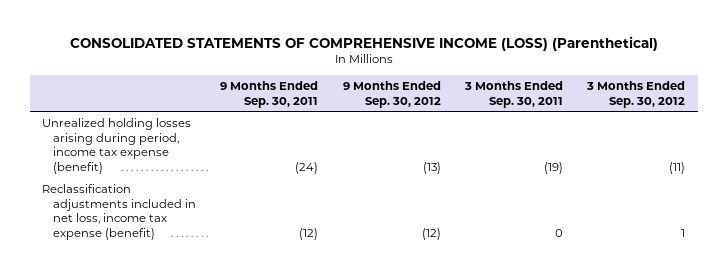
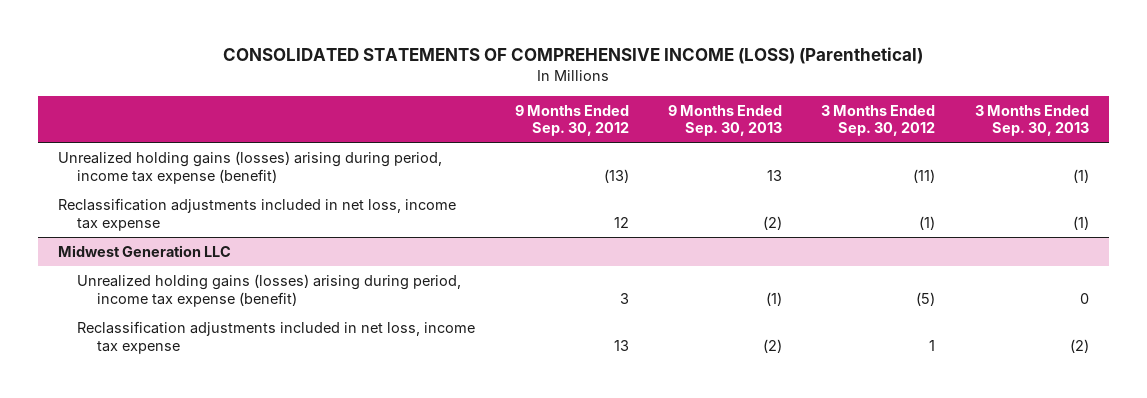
- | 9 Months Ended Sep. 30, 2011 | 9 Months Ended Sep. 30, 2012 | 3 Months Ended Sep. 30, 2011 | 3 Months Ended Sep. 30, 2012
+ | 9 Months Ended Sep. 30, 2012 | 9 Months Ended Sep. 30, 2013 | 3 Months Ended Sep. 30, 2012 | 3 Months Ended Sep. 30, 2013
- Unrealized holding losses arising during period, income tax expense (benefit) | (24) | (13) | (19) | (11)
- Reclassification adjustments included in net loss, income tax expense (benefit) | (12) | (12) | 0 | 1
+ Unrealized holding gains (losses) arising during period, income tax expense (benefit) | (13) | 13 | (11) | (1)
+ Reclassification adjustments included in net loss, income tax expense | 12 | (2) | (1) | (1)
+ Midwest Generation LLC
+ Unrealized holding gains (losses) arising during period, income tax expense (benefit) | 3 | (1) | (5) | 0
+ Reclassification adjustments included in net loss, income tax expense | 13 | (2) | 1 | (2)

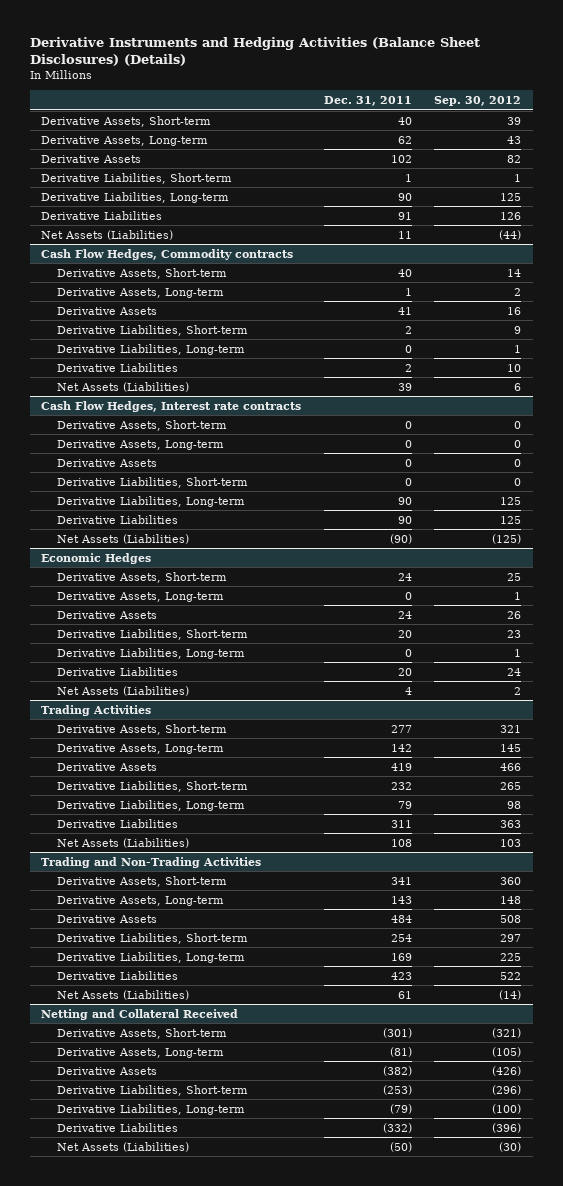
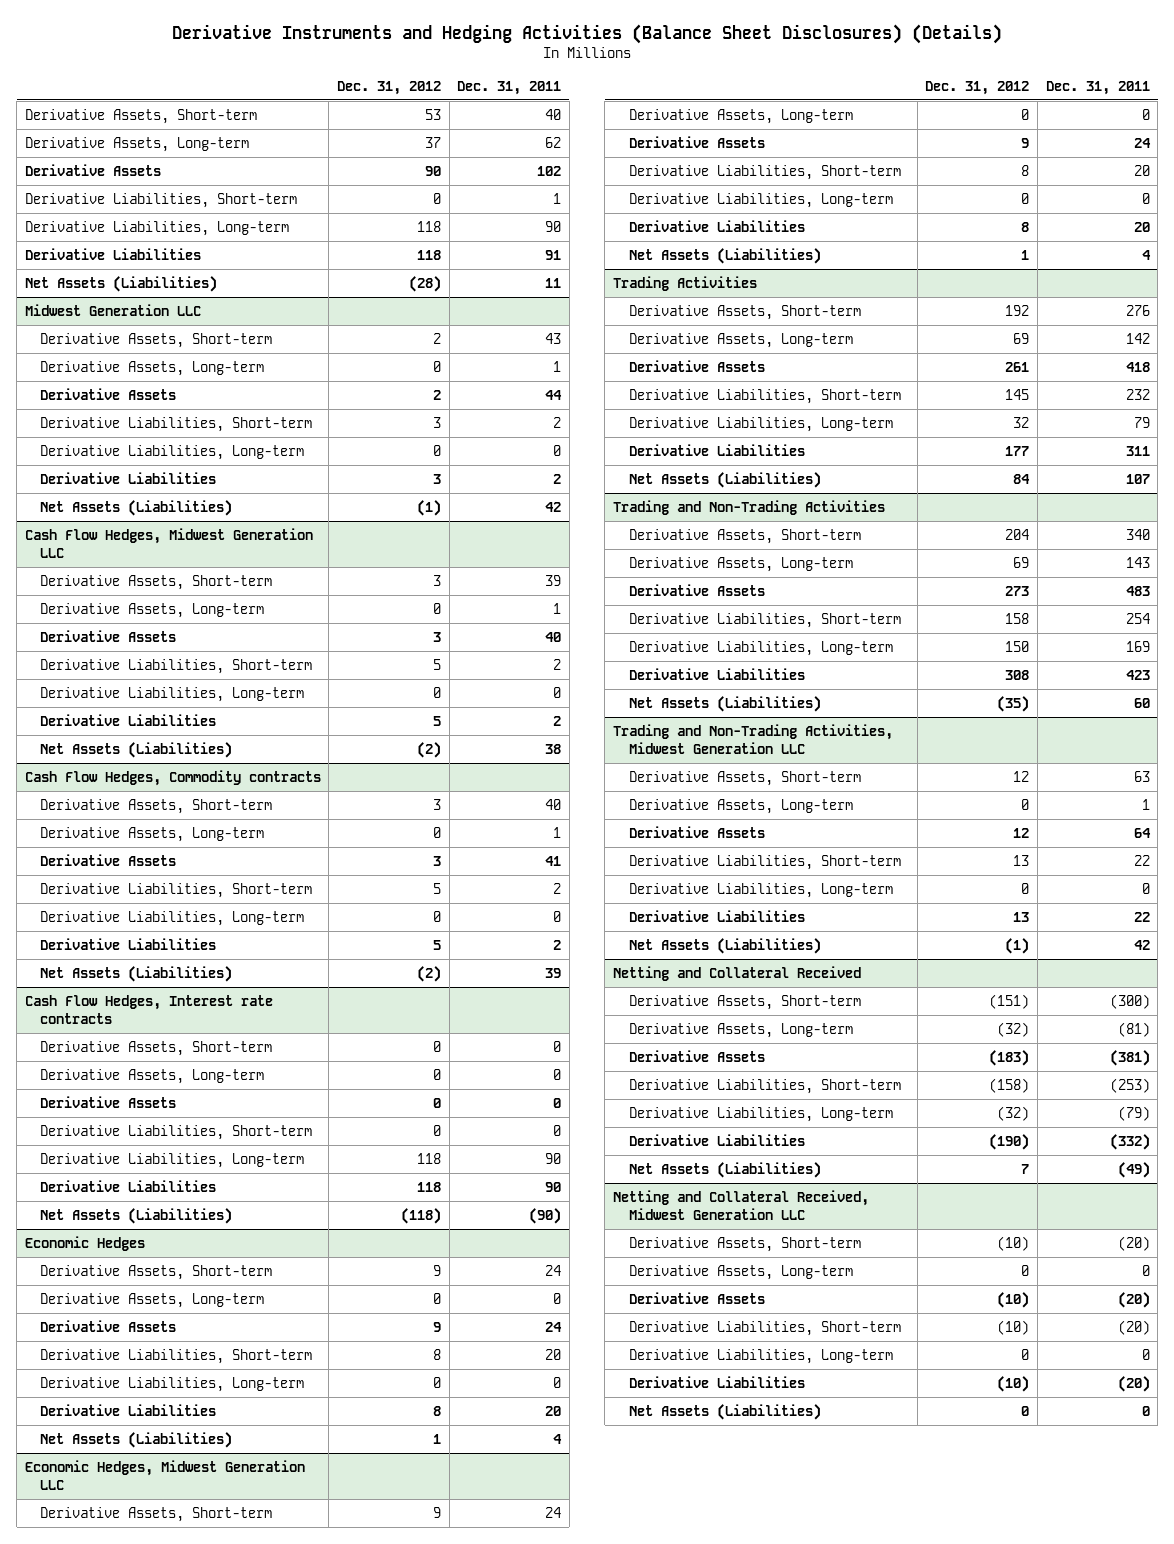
- | Dec. 31, 2011 | Sep. 30, 2012
+ | Dec. 31, 2012 | Dec. 31, 2011
+ Midwest Generation LLC
+ Derivative Assets, Short-term | 2 | 43
+ Derivative Assets, Long-term | 0 | 1
+ Derivative Assets | 2 | 44
+ Derivative Liabilities, Short-term | 3 | 2
+ Derivative Liabilities, Long-term | 0 | 0
+ Derivative Liabilities | 3 | 2
+ Net Assets (Liabilities) | (1) | 42
+ Cash Flow Hedges, Midwest Generation LLC
+ Derivative Assets, Short-term | 3 | 39
+ Derivative Assets, Long-term | 0 | 1
+ Derivative Assets | 3 | 40
+ Derivative Liabilities, Short-term | 5 | 2
+ Derivative Liabilities, Long-term | 0 | 0
+ Derivative Liabilities | 5 | 2
+ Net Assets (Liabilities) | (2) | 38
+ Economic Hedges, Midwest Generation LLC
+ Derivative Assets, Short-term | 9 | 24
+ Derivative Assets, Long-term | 0 | 0
+ Derivative Assets | 9 | 24
+ Derivative Liabilities, Short-term | 8 | 20
+ Derivative Liabilities, Long-term | 0 | 0
+ Derivative Liabilities | 8 | 20
+ Net Assets (Liabilities) | 1 | 4
@ Trading Activities
- Derivative Assets, Short-term | 277 | 321
+ Derivative Assets, Short-term | 192 | 276
- Derivative Assets | 419 | 466
+ Derivative Assets | 261 | 418
- Net Assets (Liabilities) | 108 | 103
+ Net Assets (Liabilities) | 84 | 107
@ Trading and Non-Trading Activities
- Derivative Assets, Short-term | 341 | 360
+ Derivative Assets, Short-term | 204 | 340
- Derivative Assets | 484 | 508
+ Derivative Assets | 273 | 483
- Net Assets (Liabilities) | 61 | (14)
+ Net Assets (Liabilities) | (35) | 60
+ Trading and Non-Trading Activities, Midwest Generation LLC
+ Derivative Assets, Short-term | 12 | 63
+ Derivative Assets, Long-term | 0 | 1
+ Derivative Assets | 12 | 64
+ Derivative Liabilities, Short-term | 13 | 22
+ Derivative Liabilities, Long-term | 0 | 0
+ Derivative Liabilities | 13 | 22
+ Net Assets (Liabilities) | (1) | 42
@ Netting and Collateral Received
- Derivative Assets, Short-term | (301) | (321)
+ Derivative Assets, Short-term | (151) | (300)
- Derivative Assets | (382) | (426)
+ Derivative Assets | (183) | (381)
- Net Assets (Liabilities) | (50) | (30)
+ Net Assets (Liabilities) | 7 | (49)
+ Netting and Collateral Received, Midwest Generation LLC
+ Derivative Assets, Short-term | (10) | (20)
+ Derivative Assets, Long-term | 0 | 0
+ Derivative Assets | (10) | (20)
+ Derivative Liabilities, Short-term | (10) | (20)
+ Derivative Liabilities, Long-term | 0 | 0
+ Derivative Liabilities | (10) | (20)
+ Net Assets (Liabilities) | 0 | 0

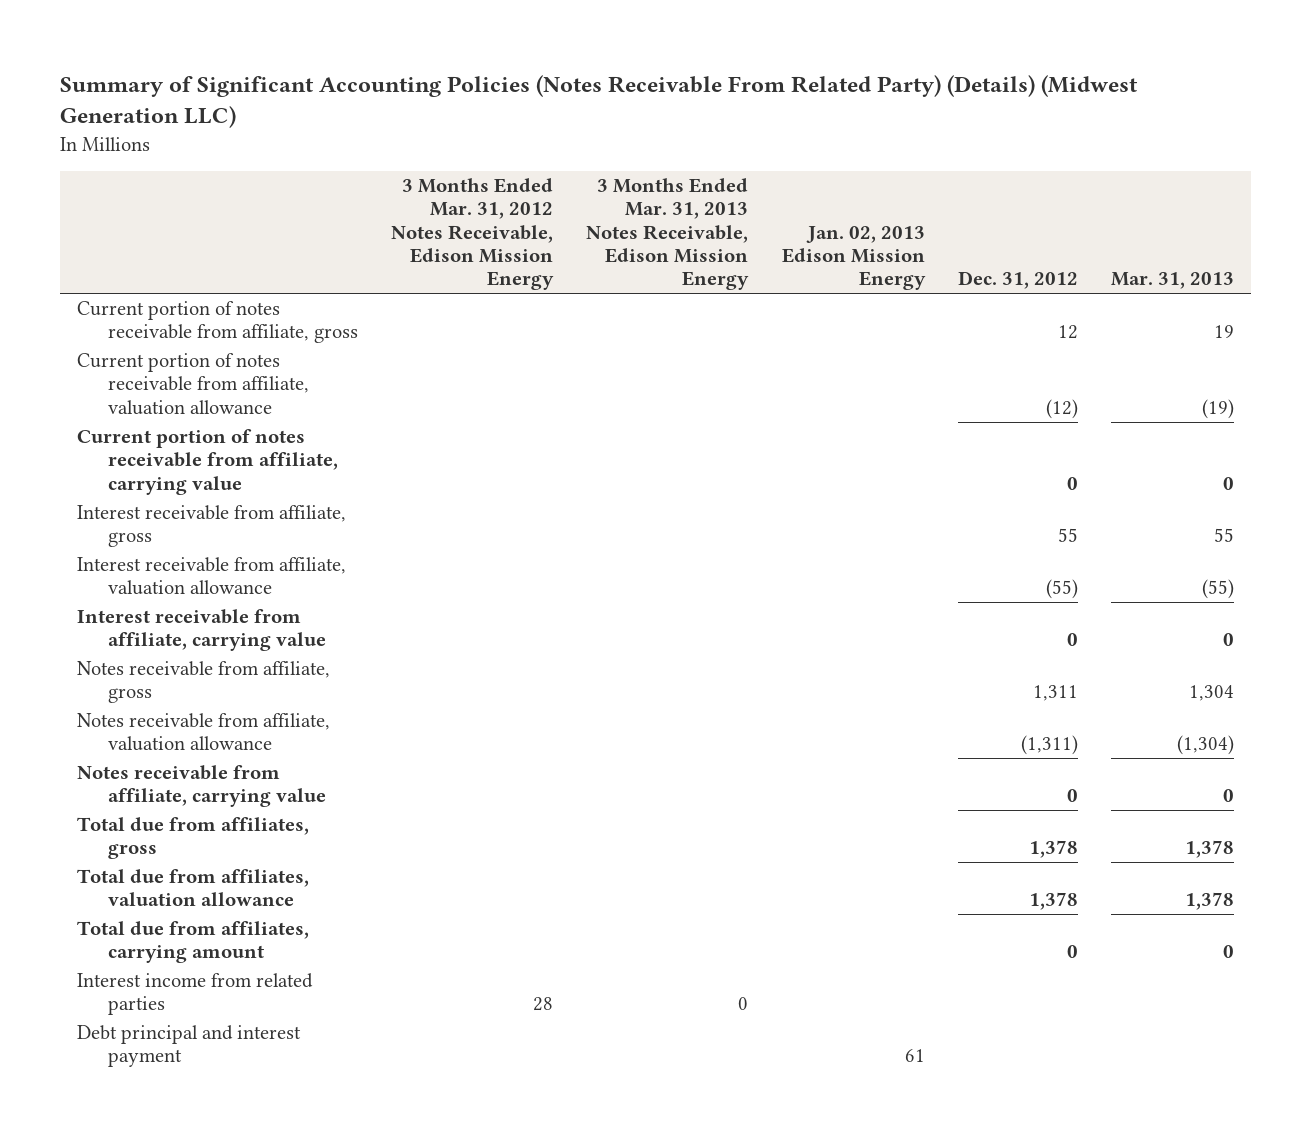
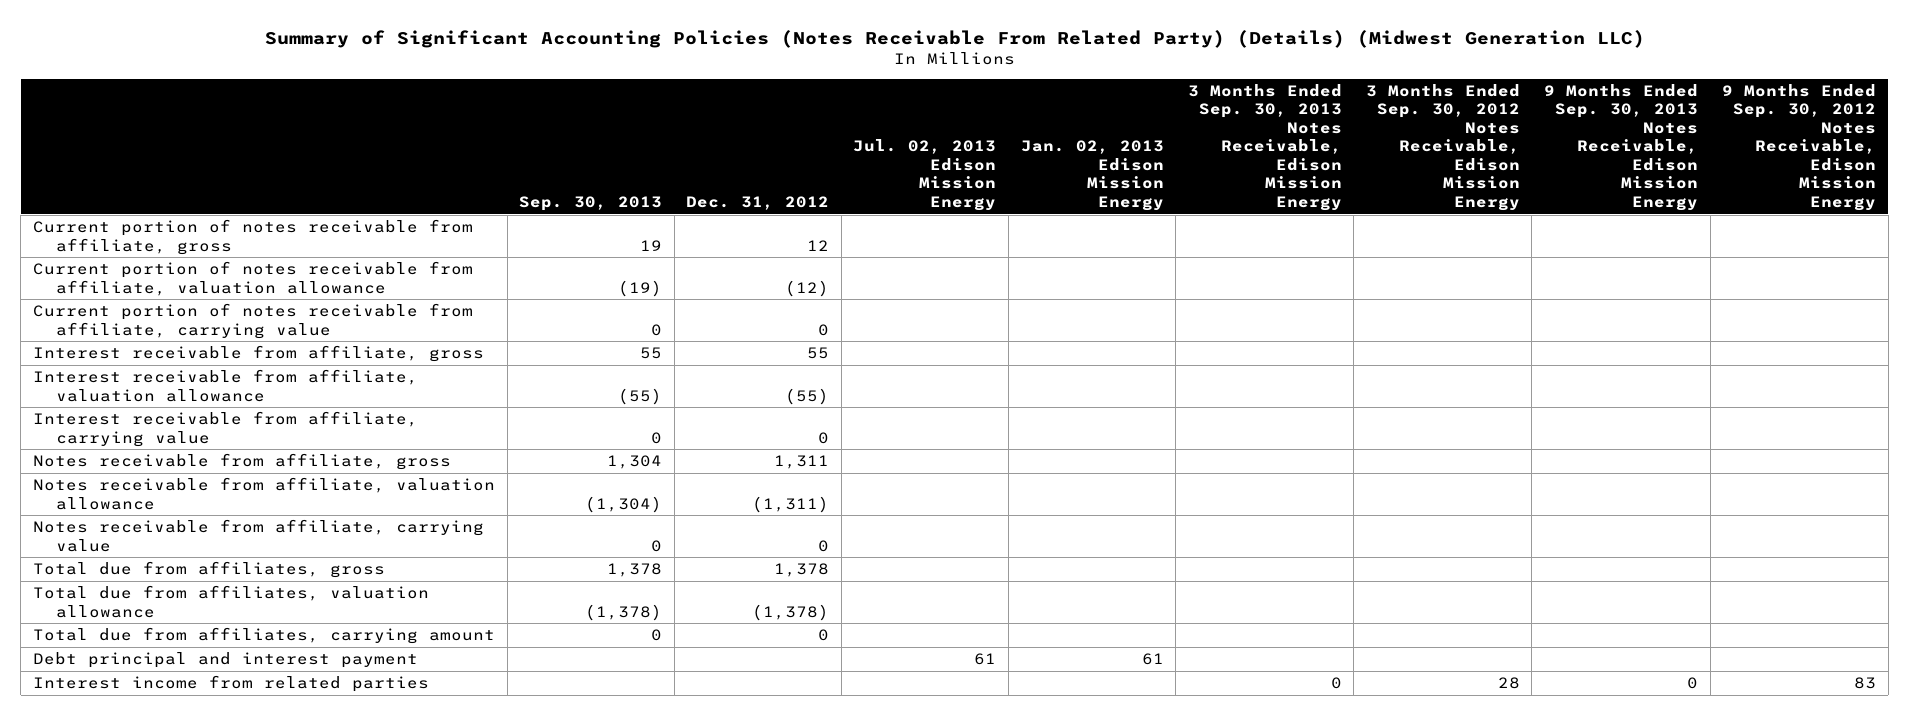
- | 3 Months Ended Mar. 31, 2012 Notes Receivable, Edison Mission Energy | 3 Months Ended Mar. 31, 2013 Notes Receivable, Edison Mission Energy | Jan. 02, 2013 Edison Mission Energy | Dec. 31, 2012 | Mar. 31, 2013
+ | Sep. 30, 2013 | Dec. 31, 2012 | Jul. 02, 2013 Edison Mission Energy | Jan. 02, 2013 Edison Mission Energy | 3 Months Ended Sep. 30, 2013 Notes Receivable, Edison Mission Energy | 3 Months Ended Sep. 30, 2012 Notes Receivable, Edison Mission Energy | 9 Months Ended Sep. 30, 2013 Notes Receivable, Edison Mission Energy | 9 Months Ended Sep. 30, 2012 Notes Receivable, Edison Mission Energy
- Total due from affiliates, valuation allowance | | | | 1,378 | 1,378
+ Total due from affiliates, valuation allowance | (1,378) | (1,378) | | | | | |
moved down: Interest income from related parties | | | | | 0 | 28 | 0 | 83

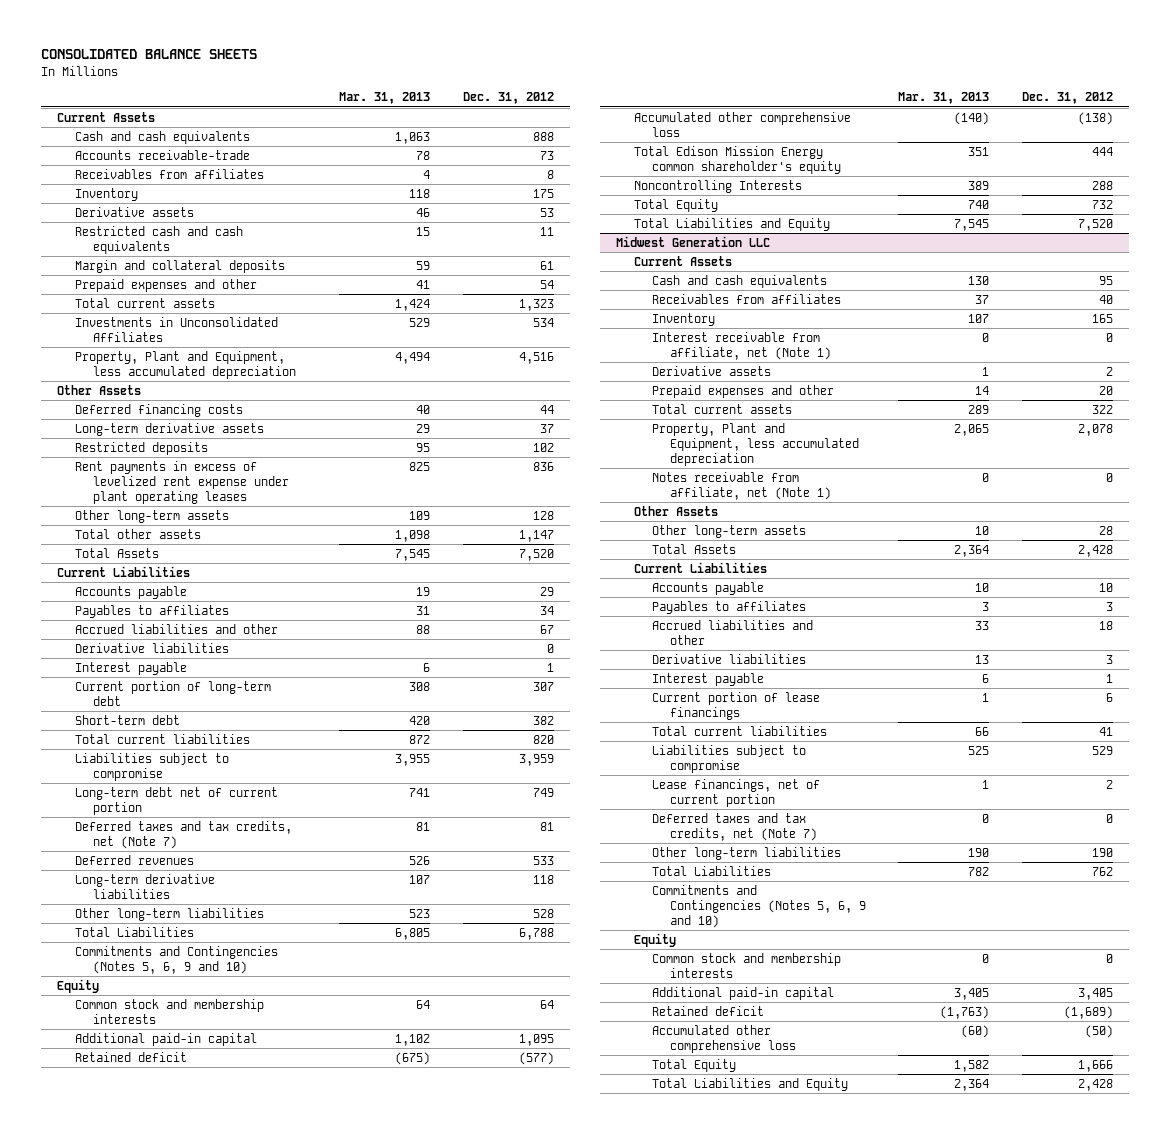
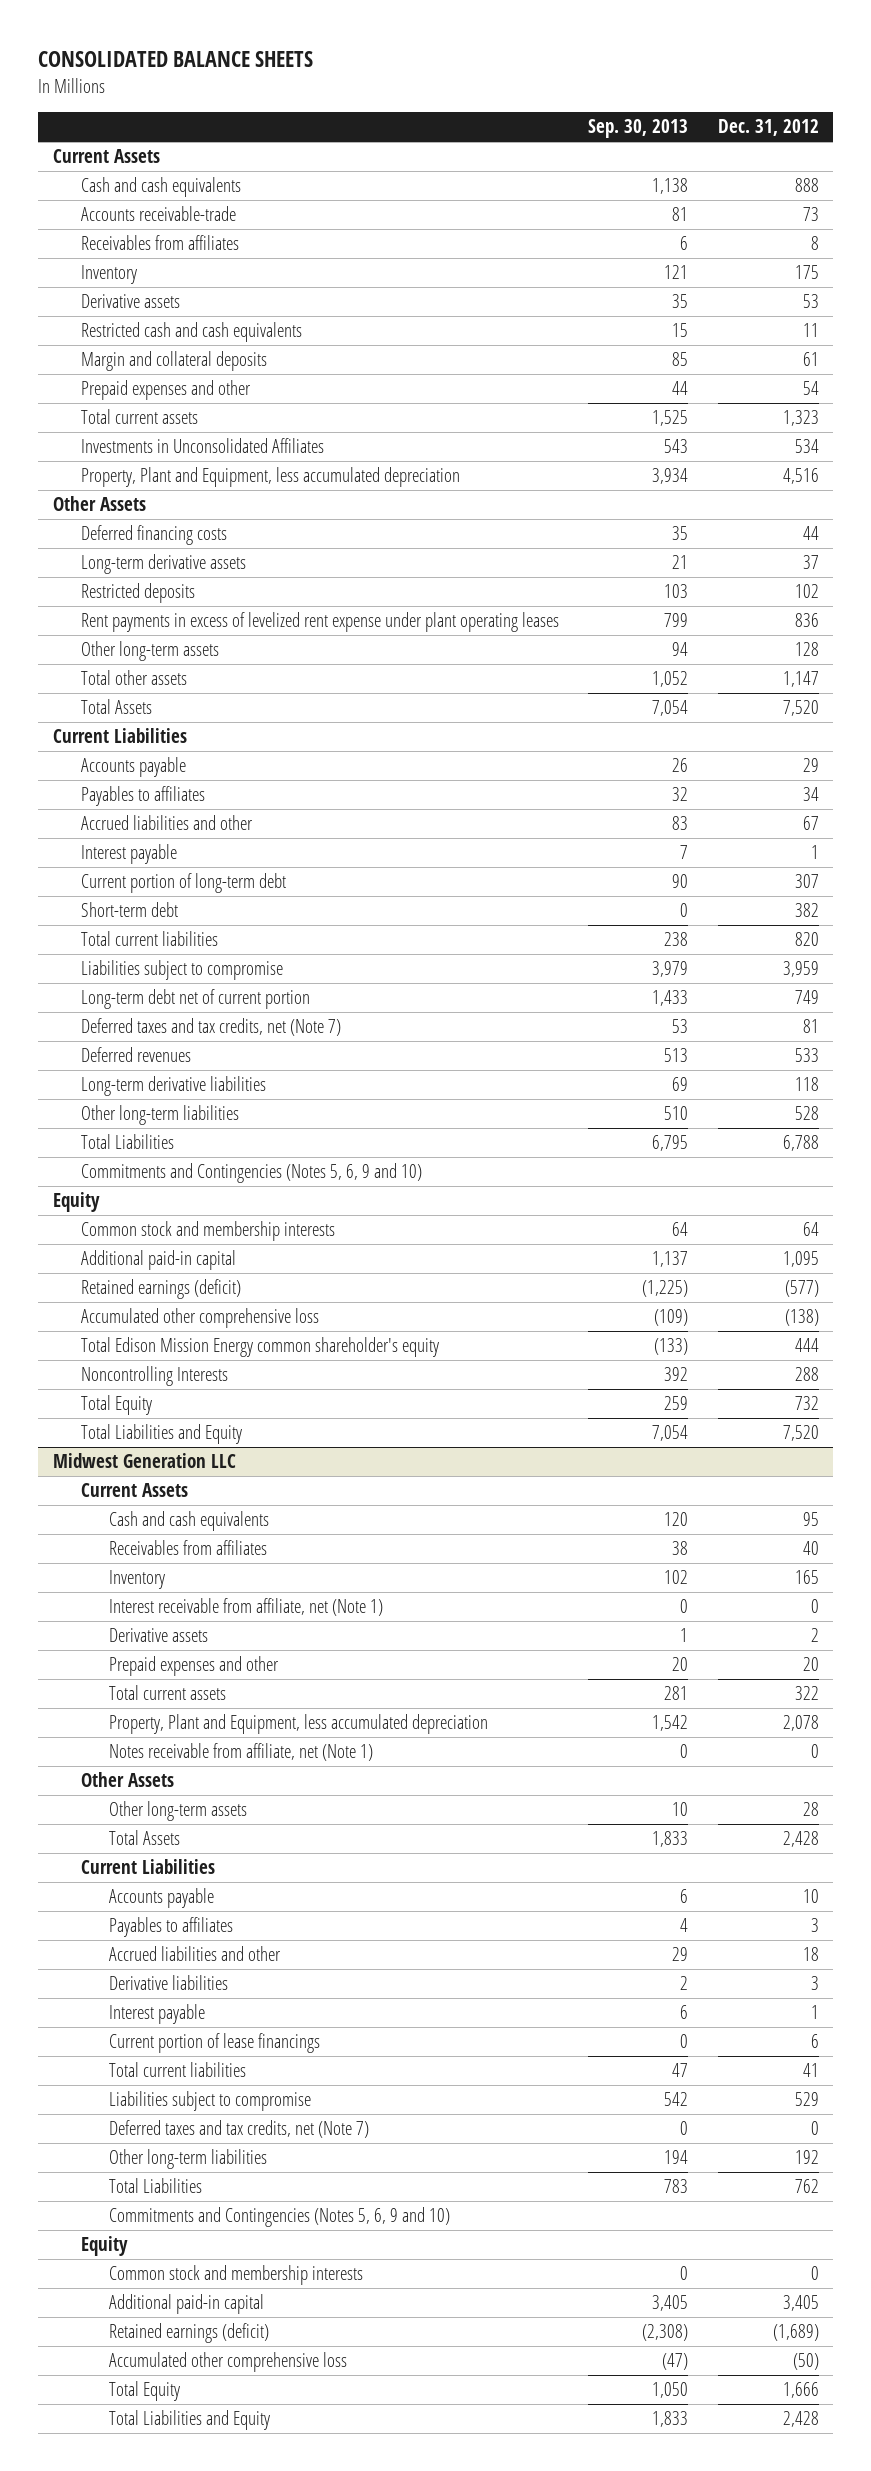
- | Mar. 31, 2013 | Dec. 31, 2012
+ | Sep. 30, 2013 | Dec. 31, 2012
- Derivative liabilities | | 0
- Retained deficit | (675) | (577)
+ Retained earnings (deficit) | (1,225) | (577)
@ Midwest Generation LLC
- Lease financings, net of current portion | 1 | 2
- Other long-term liabilities | 190 | 190
+ Other long-term liabilities | 194 | 192
- Retained deficit | (1,763) | (1,689)
+ Retained earnings (deficit) | (2,308) | (1,689)

